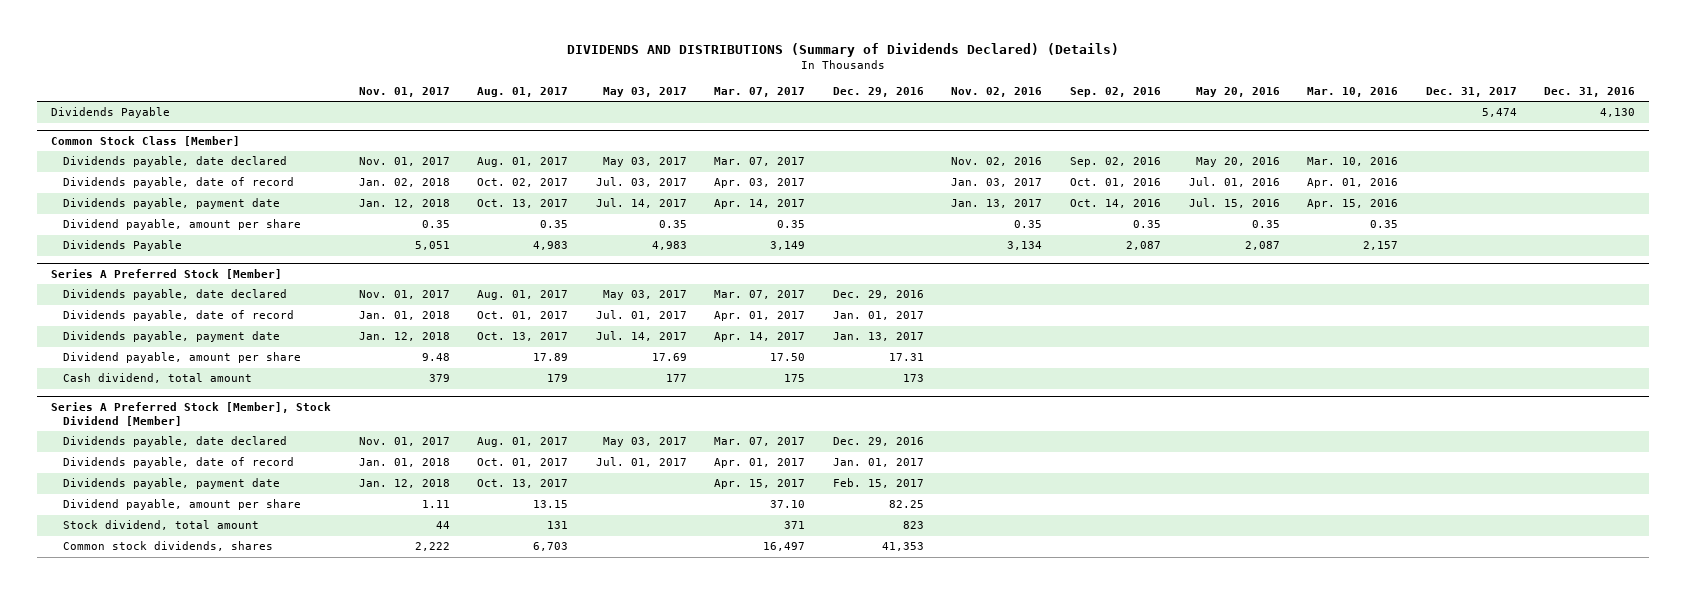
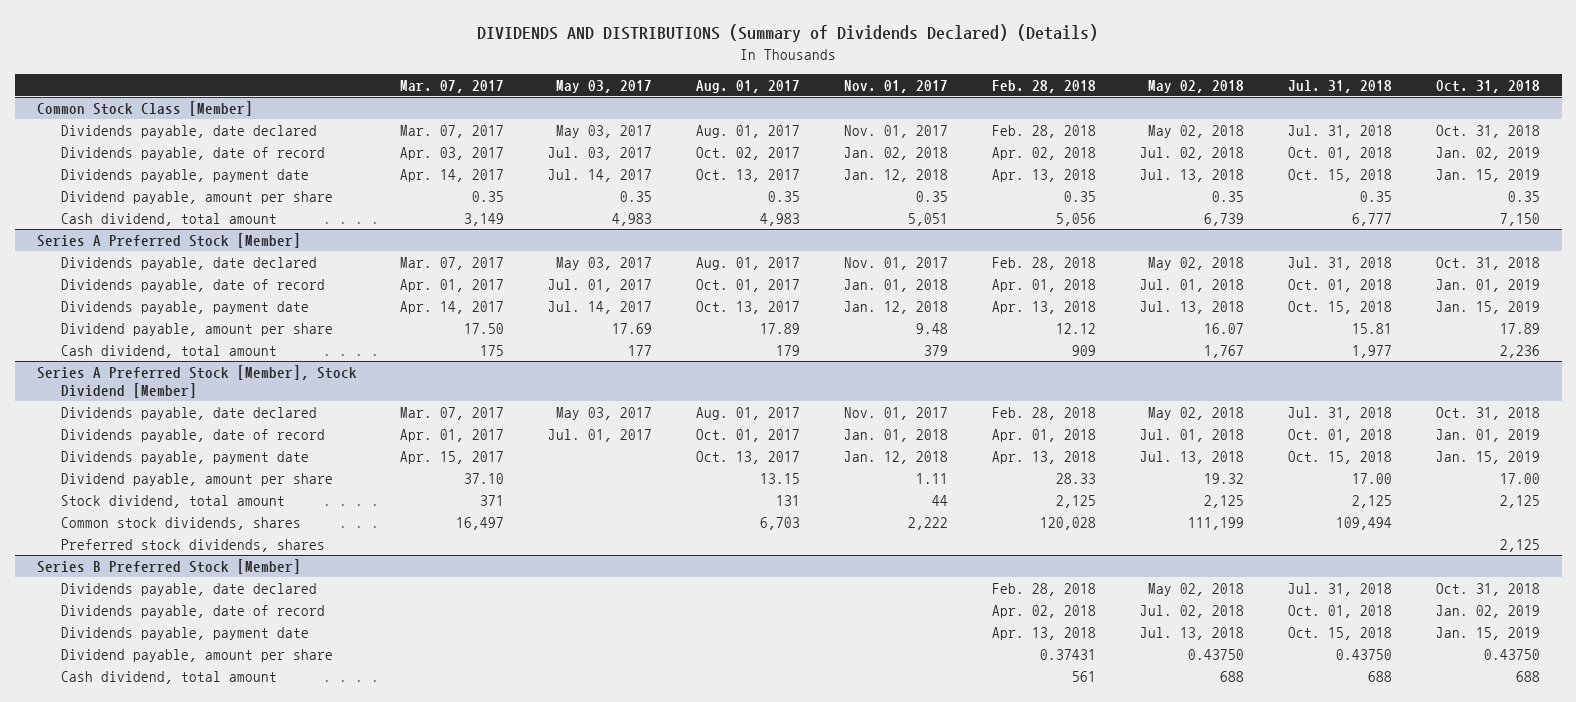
- | Nov. 01, 2017 | Aug. 01, 2017 | May 03, 2017 | Mar. 07, 2017 | Dec. 29, 2016 | Nov. 02, 2016 | Sep. 02, 2016 | May 20, 2016 | Mar. 10, 2016 | Dec. 31, 2017 | Dec. 31, 2016
+ | Mar. 07, 2017 | May 03, 2017 | Aug. 01, 2017 | Nov. 01, 2017 | Feb. 28, 2018 | May 02, 2018 | Jul. 31, 2018 | Oct. 31, 2018
- Dividends Payable | | | | | | | | | | 5,474 | 4,130
@ Common Stock Class [Member]
- Dividends Payable | 5,051 | 4,983 | 4,983 | 3,149 | | 3,134 | 2,087 | 2,087 | 2,157 | |
+ Cash dividend, total amount | 3,149 | 4,983 | 4,983 | 5,051 | 5,056 | 6,739 | 6,777 | 7,150
@ Series A Preferred Stock [Member], Stock Dividend [Member]
+ Preferred stock dividends, shares | | | | | | | | 2,125
+ Series B Preferred Stock [Member]
+ Dividends payable, date declared | | | | | Feb. 28, 2018 | May 02, 2018 | Jul. 31, 2018 | Oct. 31, 2018
+ Dividends payable, date of record | | | | | Apr. 02, 2018 | Jul. 02, 2018 | Oct. 01, 2018 | Jan. 02, 2019
+ Dividends payable, payment date | | | | | Apr. 13, 2018 | Jul. 13, 2018 | Oct. 15, 2018 | Jan. 15, 2019
+ Dividend payable, amount per share | | | | | 0.37431 | 0.43750 | 0.43750 | 0.43750
+ Cash dividend, total amount | | | | | 561 | 688 | 688 | 688

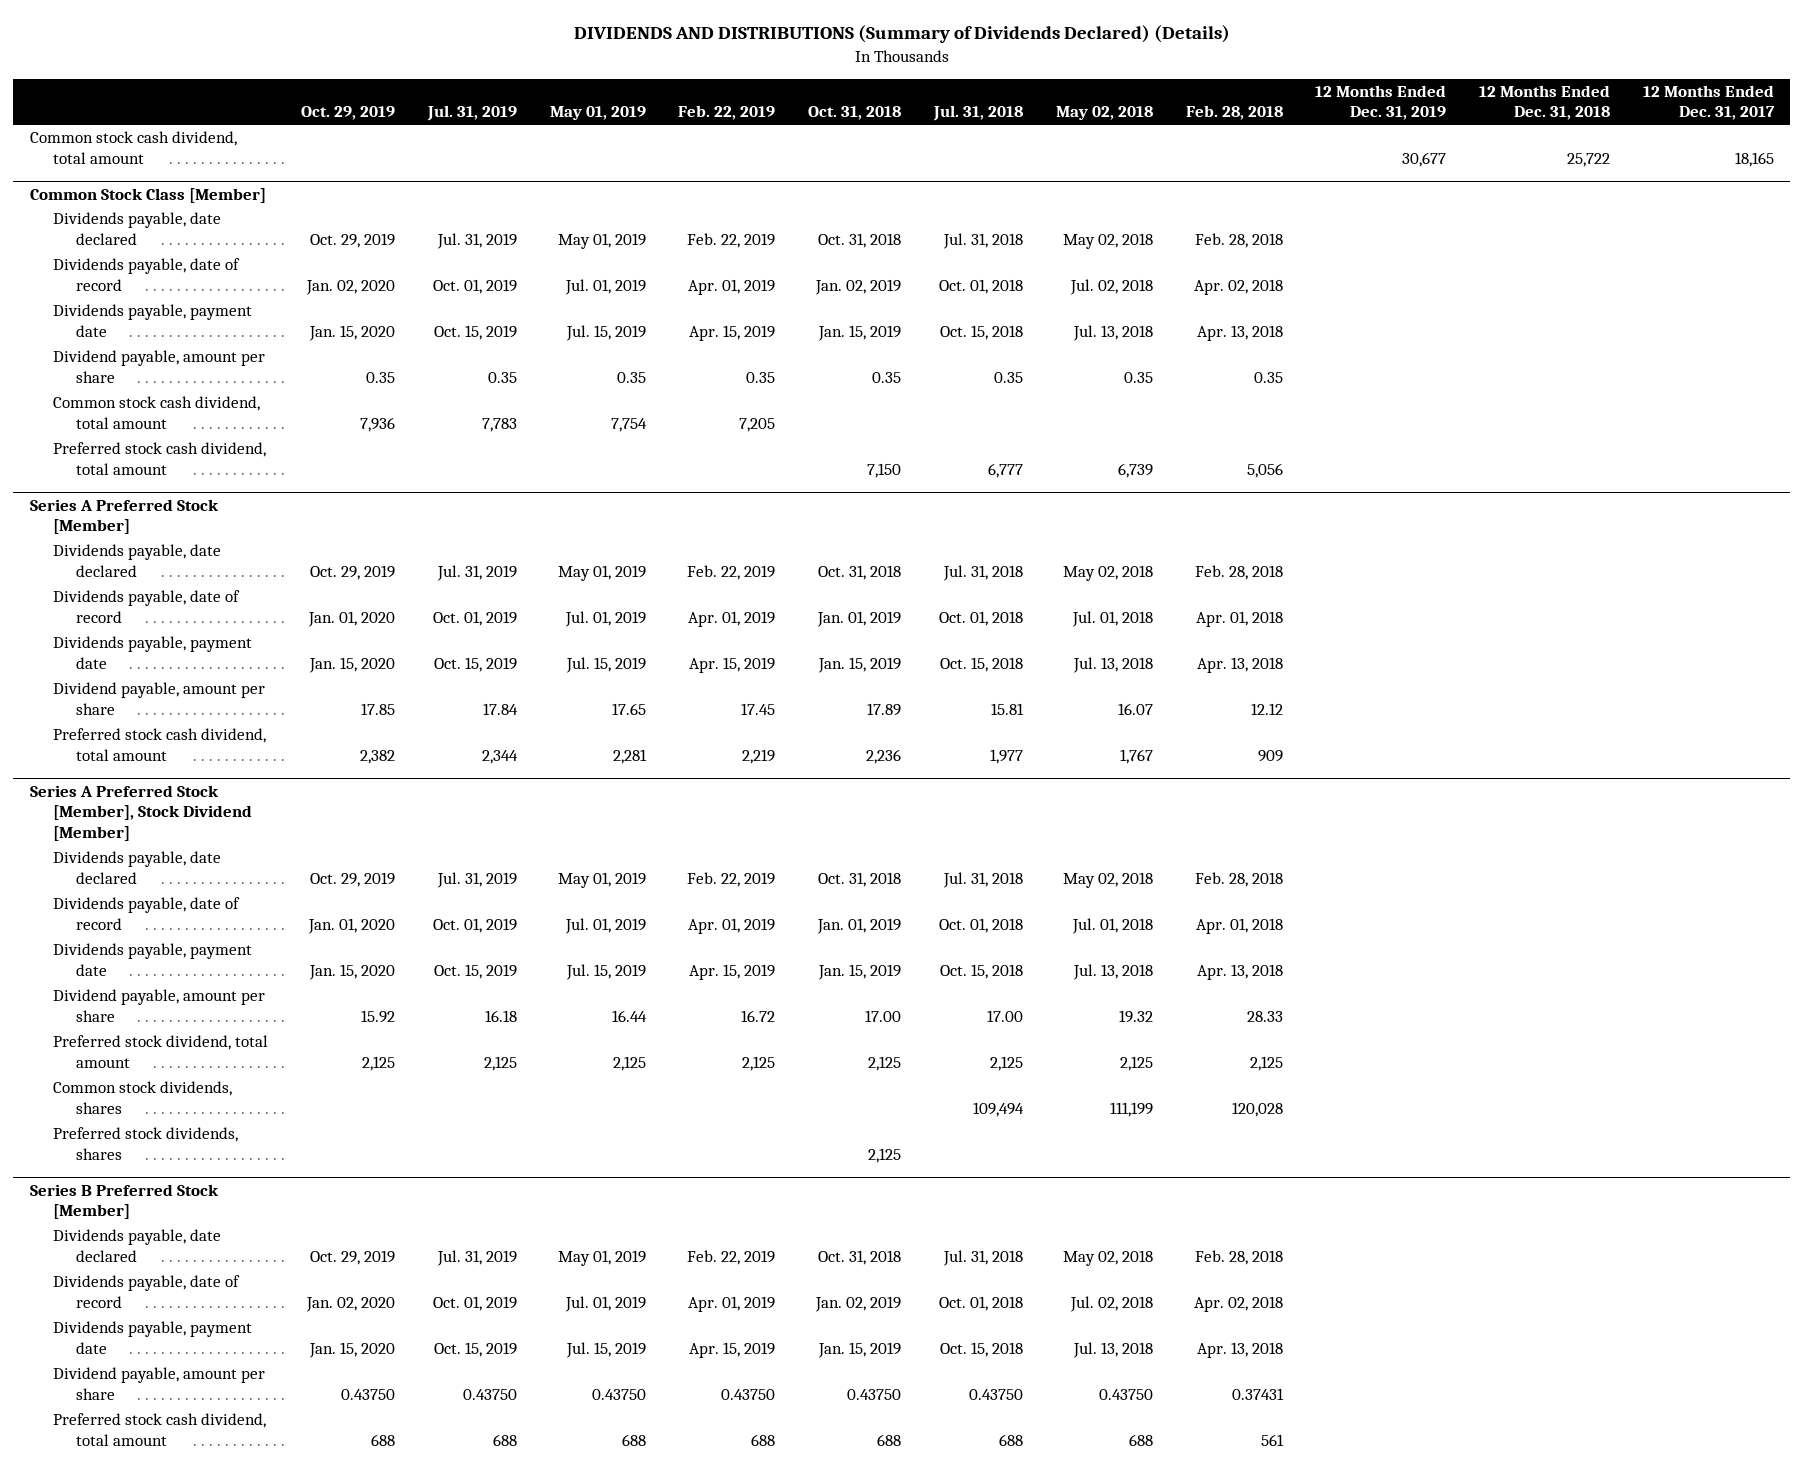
- | Mar. 07, 2017 | May 03, 2017 | Aug. 01, 2017 | Nov. 01, 2017 | Feb. 28, 2018 | May 02, 2018 | Jul. 31, 2018 | Oct. 31, 2018
+ | Oct. 29, 2019 | Jul. 31, 2019 | May 01, 2019 | Feb. 22, 2019 | Oct. 31, 2018 | Jul. 31, 2018 | May 02, 2018 | Feb. 28, 2018 | 12 Months Ended Dec. 31, 2019 | 12 Months Ended Dec. 31, 2018 | 12 Months Ended Dec. 31, 2017
+ Common stock cash dividend, total amount | | | | | | | | | 30,677 | 25,722 | 18,165
@ Common Stock Class [Member]
- Cash dividend, total amount | 3,149 | 4,983 | 4,983 | 5,051 | 5,056 | 6,739 | 6,777 | 7,150
+ Common stock cash dividend, total amount | 7,936 | 7,783 | 7,754 | 7,205 | | | | | | |
+ Preferred stock cash dividend, total amount | | | | | 7,150 | 6,777 | 6,739 | 5,056 | | |
@ Series A Preferred Stock [Member]
- Cash dividend, total amount | 175 | 177 | 179 | 379 | 909 | 1,767 | 1,977 | 2,236
+ Preferred stock cash dividend, total amount | 2,382 | 2,344 | 2,281 | 2,219 | 2,236 | 1,977 | 1,767 | 909 | | |
@ Series A Preferred Stock [Member], Stock Dividend [Member]
- Stock dividend, total amount | 371 | | 131 | 44 | 2,125 | 2,125 | 2,125 | 2,125
+ Preferred stock dividend, total amount | 2,125 | 2,125 | 2,125 | 2,125 | 2,125 | 2,125 | 2,125 | 2,125 | | |
@ Series B Preferred Stock [Member]
- Cash dividend, total amount | | | | | 561 | 688 | 688 | 688
+ Preferred stock cash dividend, total amount | 688 | 688 | 688 | 688 | 688 | 688 | 688 | 561 | | |

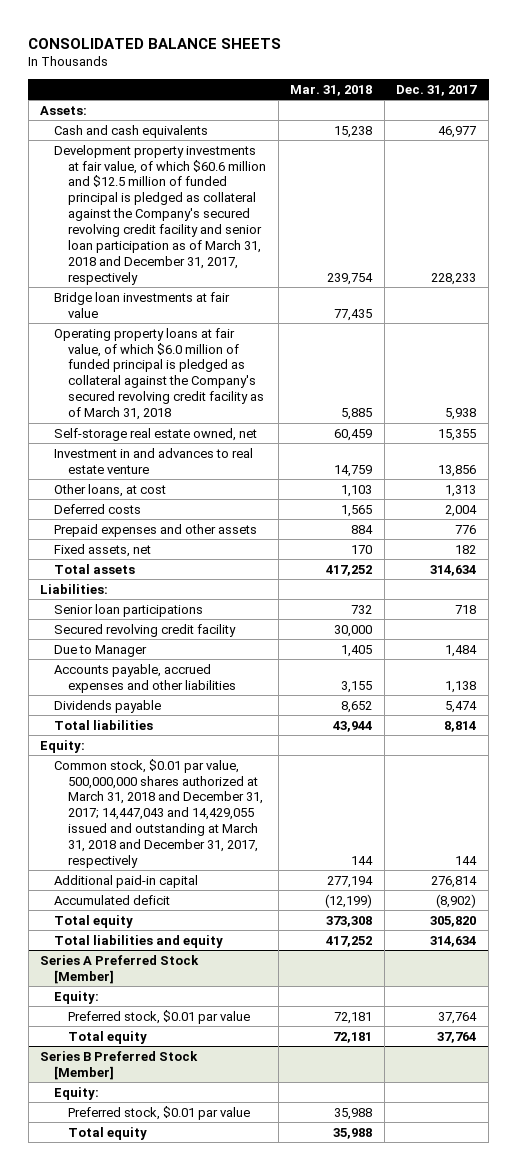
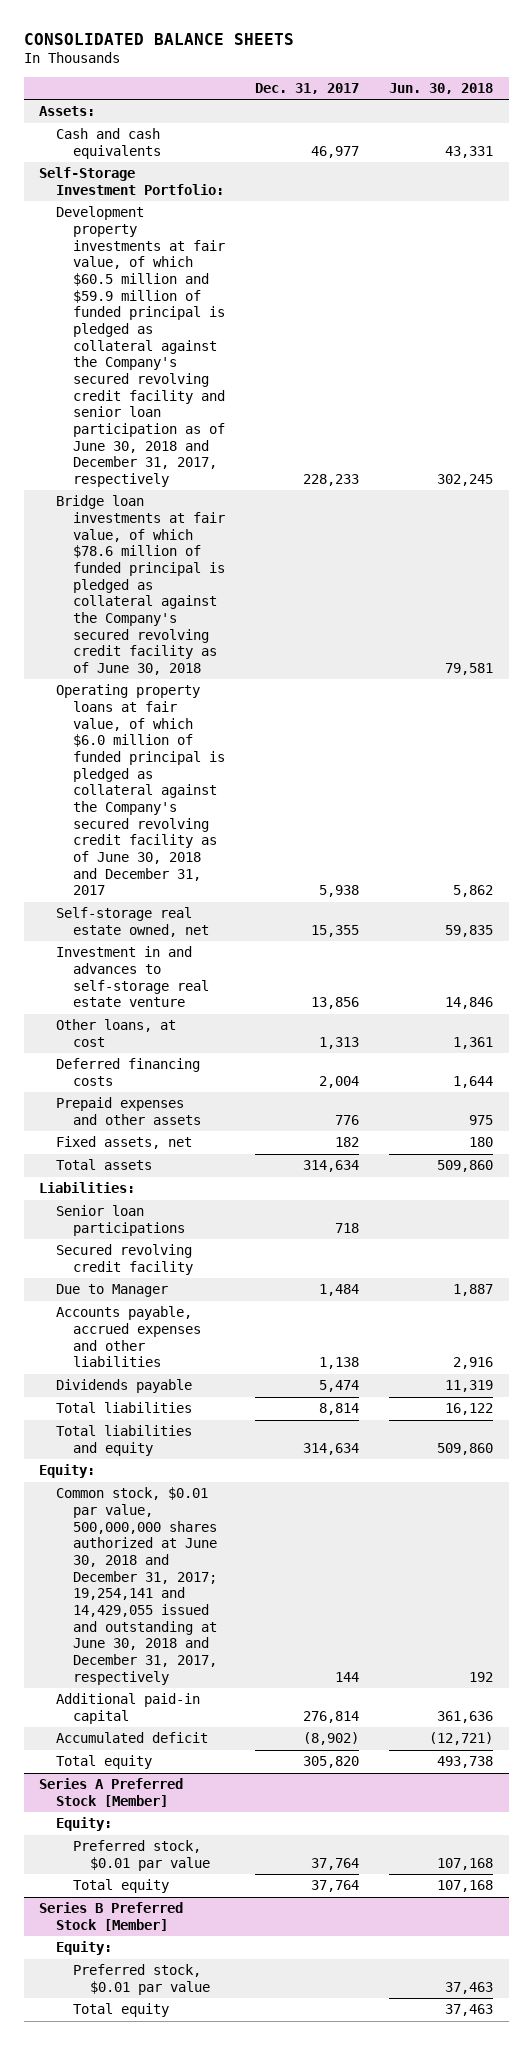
- | Mar. 31, 2018 | Dec. 31, 2017
+ | Dec. 31, 2017 | Jun. 30, 2018
- Development property investments at fair value, of which $60.6 million and $12.5 million of funded principal is pledged as collateral against the Company's secured revolving credit facility and senior loan participation as of March 31, 2018 and December 31, 2017, respectively | 239,754 | 228,233
- Bridge loan investments at fair value | 77,435 |
- Operating property loans at fair value, of which $6.0 million of funded principal is pledged as collateral against the Company's secured revolving credit facility as of March 31, 2018 | 5,885 | 5,938
+ Self-Storage Investment Portfolio:
+ Development property investments at fair value, of which $60.5 million and $59.9 million of funded principal is pledged as collateral against the Company's secured revolving credit facility and senior loan participation as of June 30, 2018 and December 31, 2017, respectively | 228,233 | 302,245
+ Bridge loan investments at fair value, of which $78.6 million of funded principal is pledged as collateral against the Company's secured revolving credit facility as of June 30, 2018 | | 79,581
+ Operating property loans at fair value, of which $6.0 million of funded principal is pledged as collateral against the Company's secured revolving credit facility as of June 30, 2018 and December 31, 2017 | 5,938 | 5,862
- Investment in and advances to real estate venture | 14,759 | 13,856
+ Investment in and advances to self-storage real estate venture | 13,856 | 14,846
- Deferred costs | 1,565 | 2,004
+ Deferred financing costs | 2,004 | 1,644
moved up: Total liabilities and equity | 314,634 | 509,860
- Common stock, $0.01 par value, 500,000,000 shares authorized at March 31, 2018 and December 31, 2017; 14,447,043 and 14,429,055 issued and outstanding at March 31, 2018 and December 31, 2017, respectively | 144 | 144
+ Common stock, $0.01 par value, 500,000,000 shares authorized at June 30, 2018 and December 31, 2017; 19,254,141 and 14,429,055 issued and outstanding at June 30, 2018 and December 31, 2017, respectively | 144 | 192

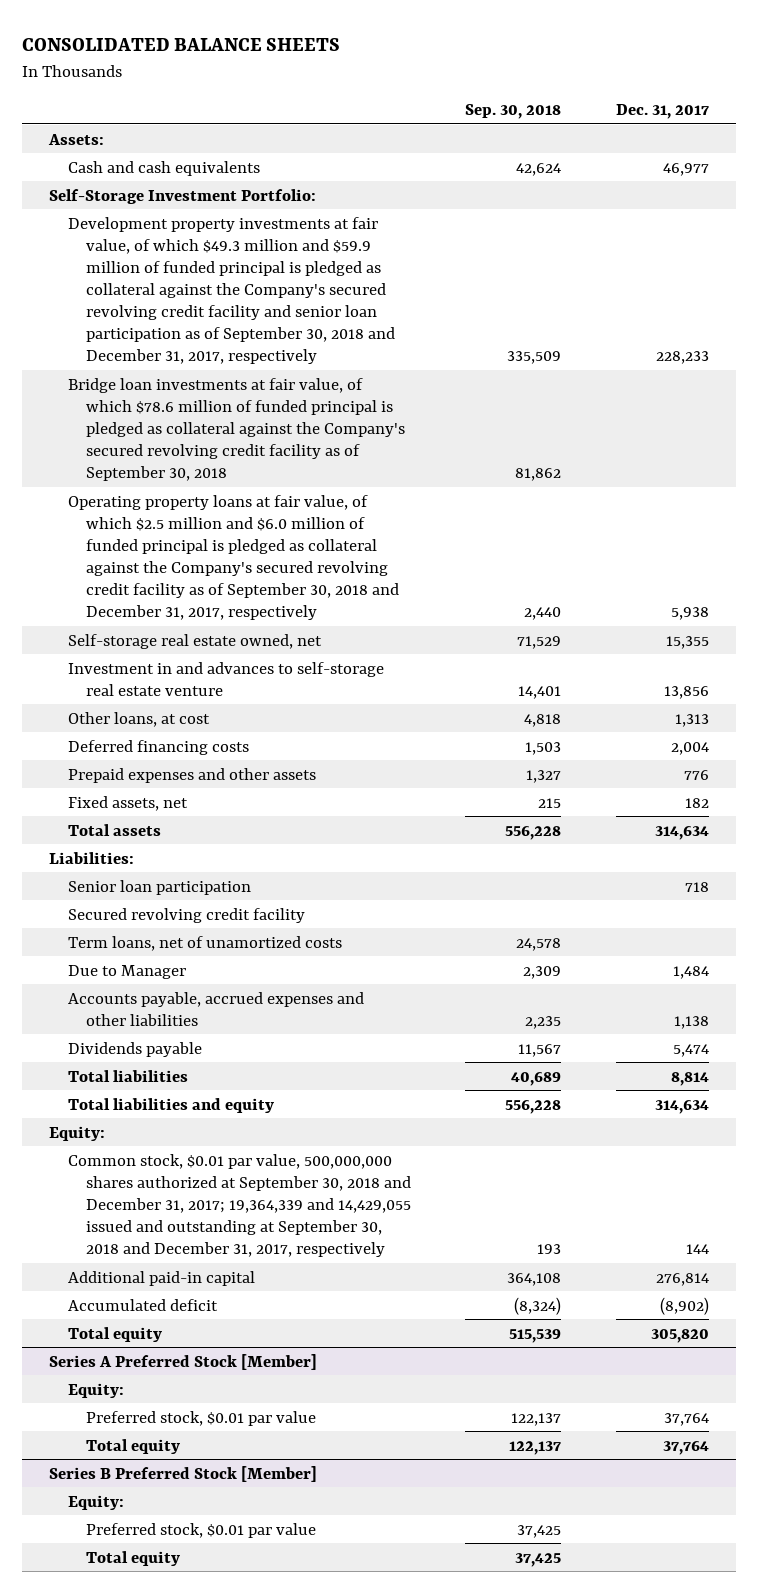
- | Dec. 31, 2017 | Jun. 30, 2018
+ | Sep. 30, 2018 | Dec. 31, 2017
- Development property investments at fair value, of which $60.5 million and $59.9 million of funded principal is pledged as collateral against the Company's secured revolving credit facility and senior loan participation as of June 30, 2018 and December 31, 2017, respectively | 228,233 | 302,245
- Bridge loan investments at fair value, of which $78.6 million of funded principal is pledged as collateral against the Company's secured revolving credit facility as of June 30, 2018 | | 79,581
- Operating property loans at fair value, of which $6.0 million of funded principal is pledged as collateral against the Company's secured revolving credit facility as of June 30, 2018 and December 31, 2017 | 5,938 | 5,862
+ Development property investments at fair value, of which $49.3 million and $59.9 million of funded principal is pledged as collateral against the Company's secured revolving credit facility and senior loan participation as of September 30, 2018 and December 31, 2017, respectively | 335,509 | 228,233
+ Bridge loan investments at fair value, of which $78.6 million of funded principal is pledged as collateral against the Company's secured revolving credit facility as of September 30, 2018 | 81,862 |
+ Operating property loans at fair value, of which $2.5 million and $6.0 million of funded principal is pledged as collateral against the Company's secured revolving credit facility as of September 30, 2018 and December 31, 2017, respectively | 2,440 | 5,938
- Senior loan participations | 718 |
+ Senior loan participation | | 718
+ Term loans, net of unamortized costs | 24,578 |
- Common stock, $0.01 par value, 500,000,000 shares authorized at June 30, 2018 and December 31, 2017; 19,254,141 and 14,429,055 issued and outstanding at June 30, 2018 and December 31, 2017, respectively | 144 | 192
+ Common stock, $0.01 par value, 500,000,000 shares authorized at September 30, 2018 and December 31, 2017; 19,364,339 and 14,429,055 issued and outstanding at September 30, 2018 and December 31, 2017, respectively | 193 | 144

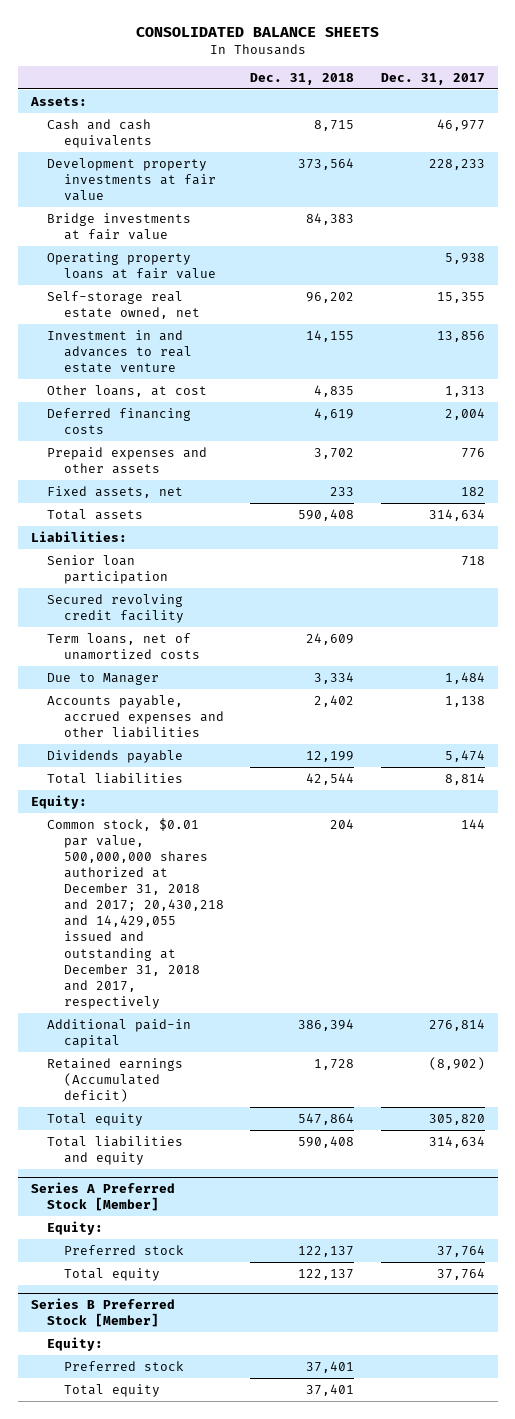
- | Sep. 30, 2018 | Dec. 31, 2017
+ | Dec. 31, 2018 | Dec. 31, 2017
- Self-Storage Investment Portfolio:
- Development property investments at fair value, of which $49.3 million and $59.9 million of funded principal is pledged as collateral against the Company's secured revolving credit facility and senior loan participation as of September 30, 2018 and December 31, 2017, respectively | 335,509 | 228,233
- Bridge loan investments at fair value, of which $78.6 million of funded principal is pledged as collateral against the Company's secured revolving credit facility as of September 30, 2018 | 81,862 |
- Operating property loans at fair value, of which $2.5 million and $6.0 million of funded principal is pledged as collateral against the Company's secured revolving credit facility as of September 30, 2018 and December 31, 2017, respectively | 2,440 | 5,938
+ Development property investments at fair value | 373,564 | 228,233
+ Bridge investments at fair value | 84,383 |
+ Operating property loans at fair value | | 5,938
- Investment in and advances to self-storage real estate venture | 14,401 | 13,856
+ Investment in and advances to real estate venture | 14,155 | 13,856
- Common stock, $0.01 par value, 500,000,000 shares authorized at September 30, 2018 and December 31, 2017; 19,364,339 and 14,429,055 issued and outstanding at September 30, 2018 and December 31, 2017, respectively | 193 | 144
+ Common stock, $0.01 par value, 500,000,000 shares authorized at December 31, 2018 and 2017; 20,430,218 and 14,429,055 issued and outstanding at December 31, 2018 and 2017, respectively | 204 | 144
- Accumulated deficit | (8,324) | (8,902)
+ Retained earnings (Accumulated deficit) | 1,728 | (8,902)
moved down: Total liabilities and equity | 590,408 | 314,634
@ Series A Preferred Stock [Member]
- Preferred stock, $0.01 par value | 122,137 | 37,764
+ Preferred stock | 122,137 | 37,764
@ Series B Preferred Stock [Member]
- Preferred stock, $0.01 par value | 37,425 |
+ Preferred stock | 37,401 |

